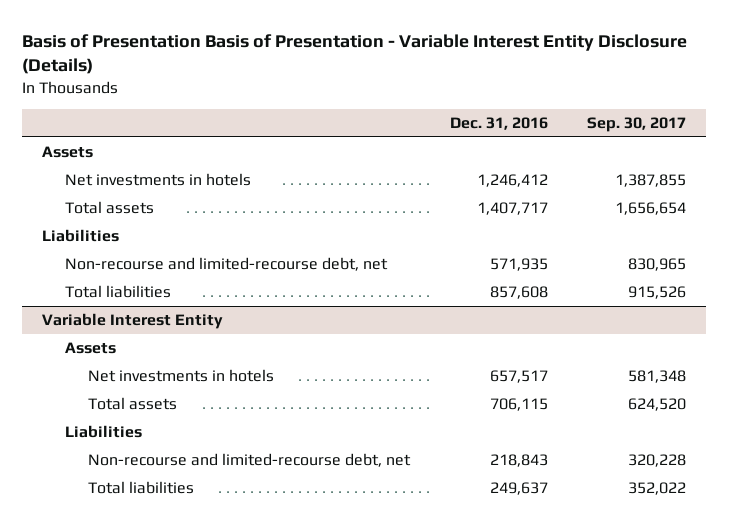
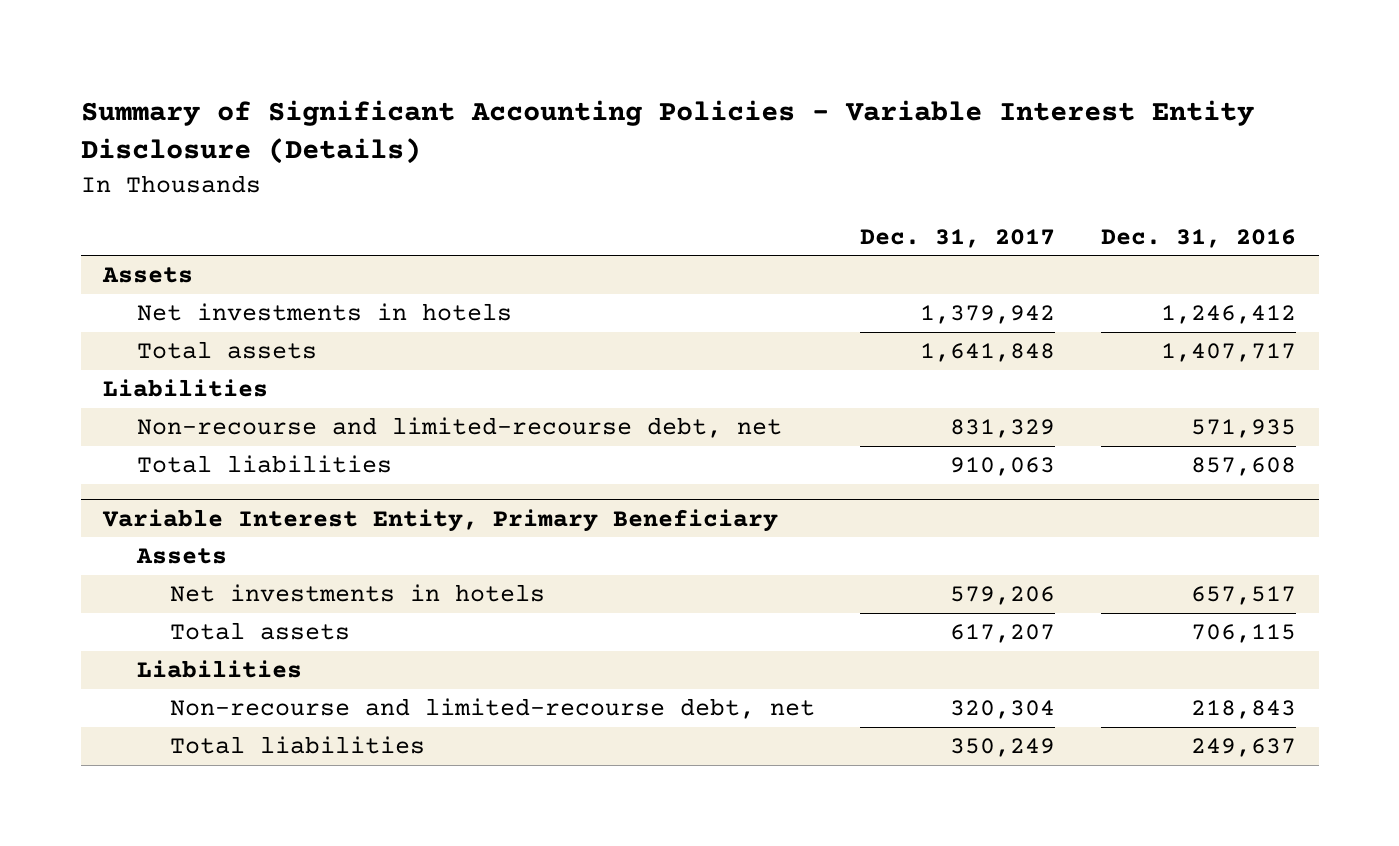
- Basis of Presentation Basis of Presentation - Variable Interest Entity Disclosure (Details)
+ Summary of Significant Accounting Policies - Variable Interest Entity Disclosure (Details)
- | Dec. 31, 2016 | Sep. 30, 2017
+ | Dec. 31, 2017 | Dec. 31, 2016
- Variable Interest Entity
+ Variable Interest Entity, Primary Beneficiary

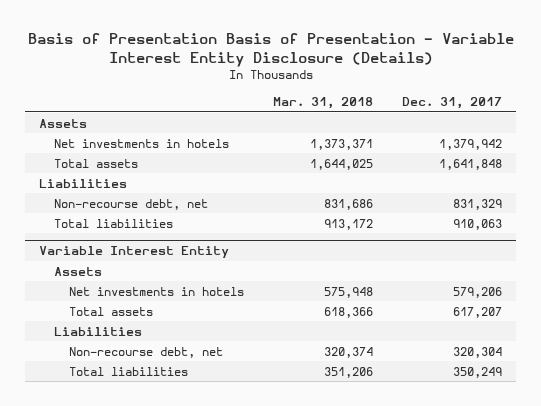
- Summary of Significant Accounting Policies - Variable Interest Entity Disclosure (Details)
+ Basis of Presentation Basis of Presentation - Variable Interest Entity Disclosure (Details)
- | Dec. 31, 2017 | Dec. 31, 2016
+ | Mar. 31, 2018 | Dec. 31, 2017
- Non-recourse and limited-recourse debt, net | 831,329 | 571,935
+ Non-recourse debt, net | 831,686 | 831,329
- Variable Interest Entity, Primary Beneficiary
+ Variable Interest Entity
- Non-recourse and limited-recourse debt, net | 320,304 | 218,843
+ Non-recourse debt, net | 320,374 | 320,304

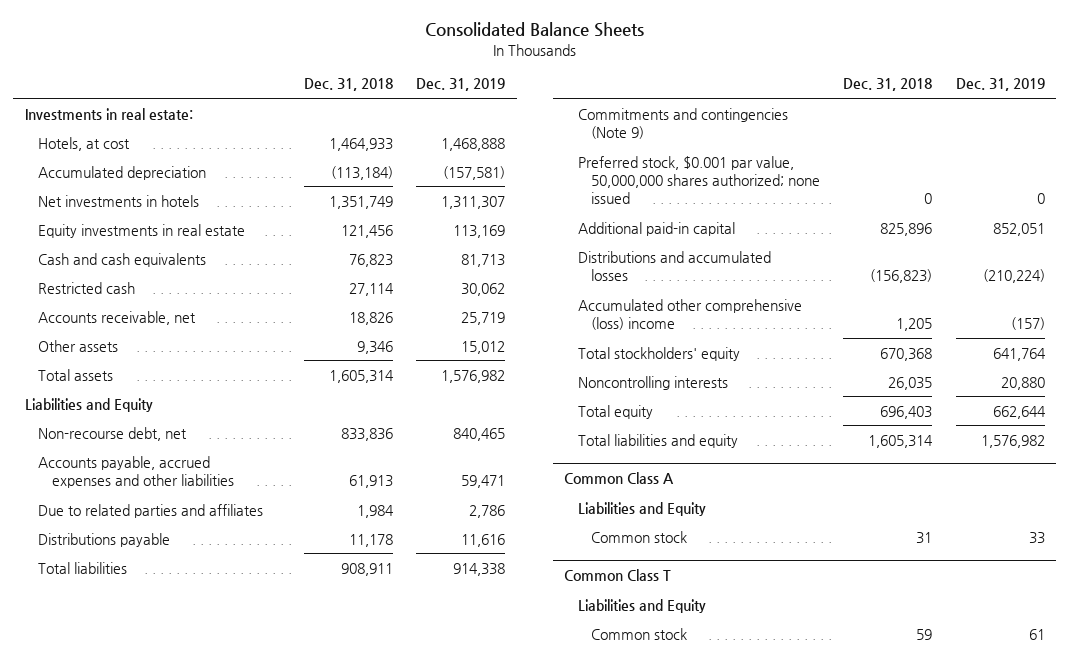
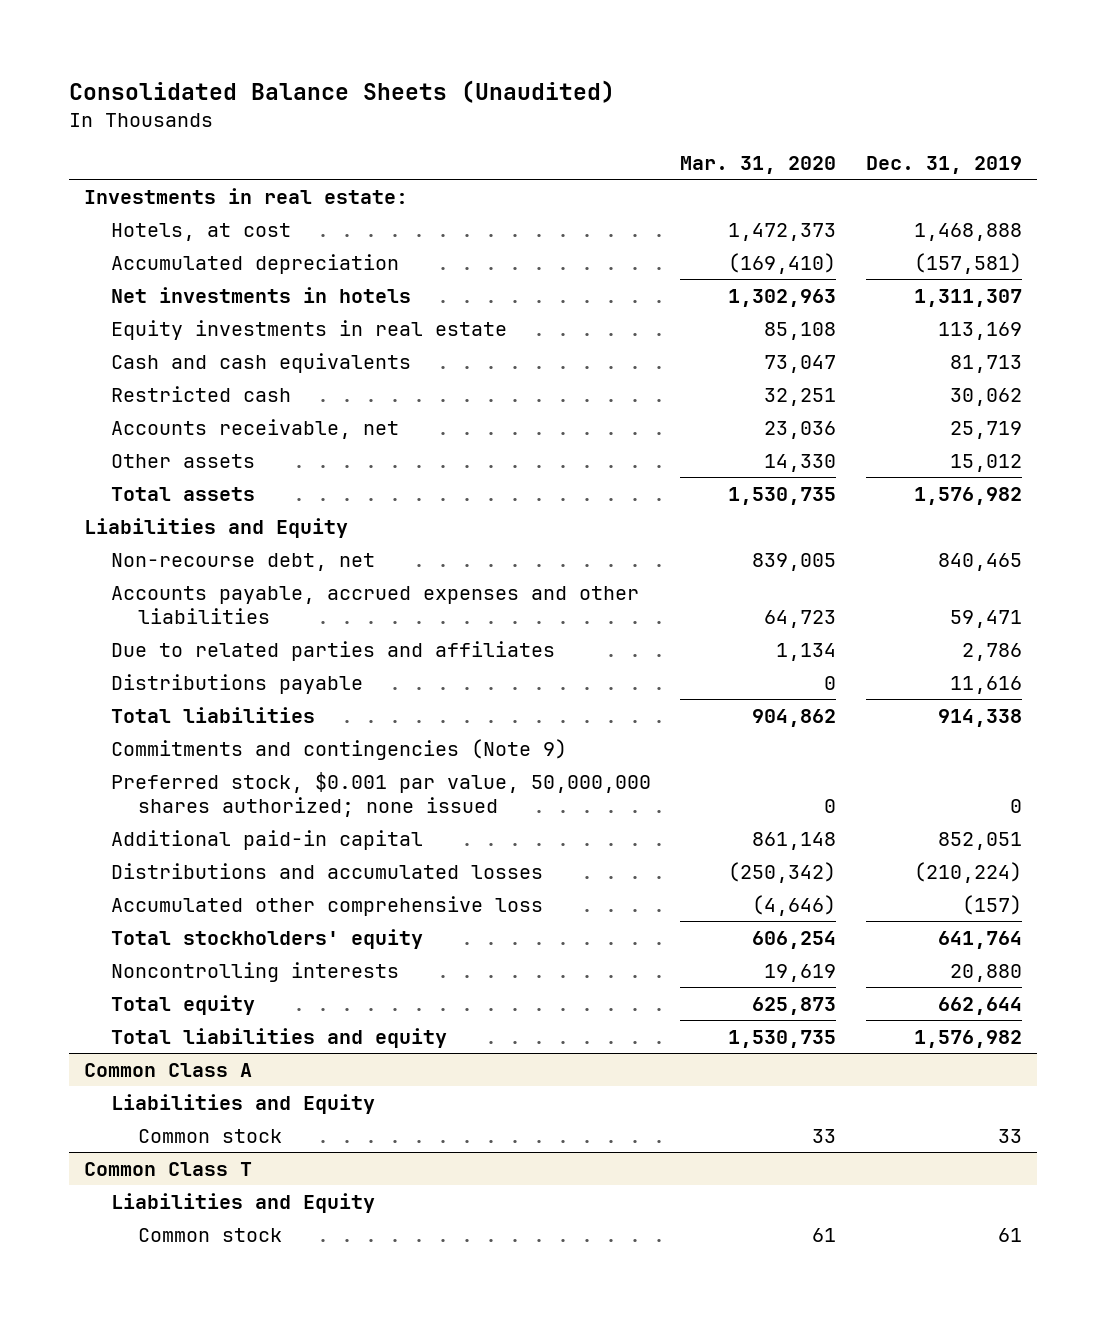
- Consolidated Balance Sheets
+ Consolidated Balance Sheets (Unaudited)
- | Dec. 31, 2018 | Dec. 31, 2019
+ | Mar. 31, 2020 | Dec. 31, 2019
- Accumulated other comprehensive (loss) income | 1,205 | (157)
+ Accumulated other comprehensive loss | (4,646) | (157)

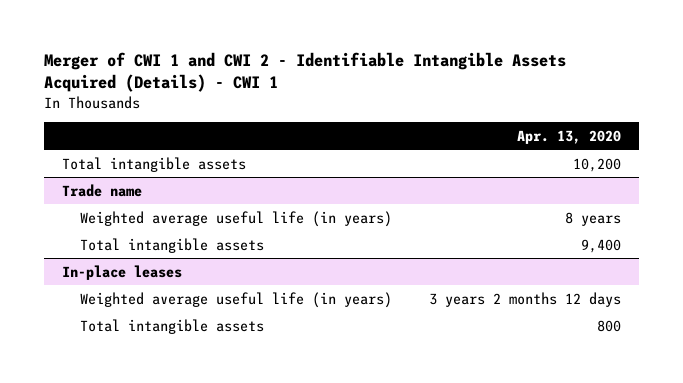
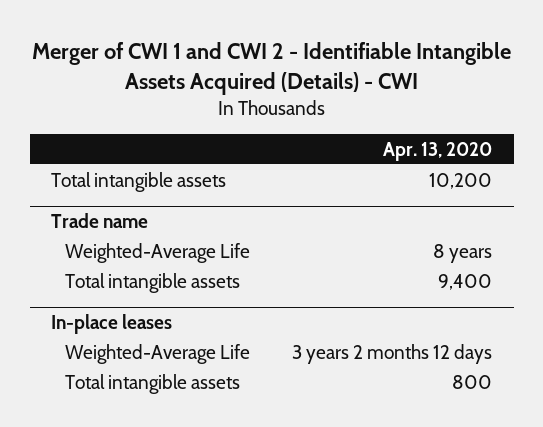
- Merger of CWI 1 and CWI 2 - Identifiable Intangible Assets Acquired (Details) - CWI 1
+ Merger of CWI 1 and CWI 2 - Identifiable Intangible Assets Acquired (Details) - CWI
@ Trade name
- Weighted average useful life (in years) | 8 years
+ Weighted-Average Life | 8 years
@ In-place leases
- Weighted average useful life (in years) | 3 years 2 months 12 days
+ Weighted-Average Life | 3 years 2 months 12 days

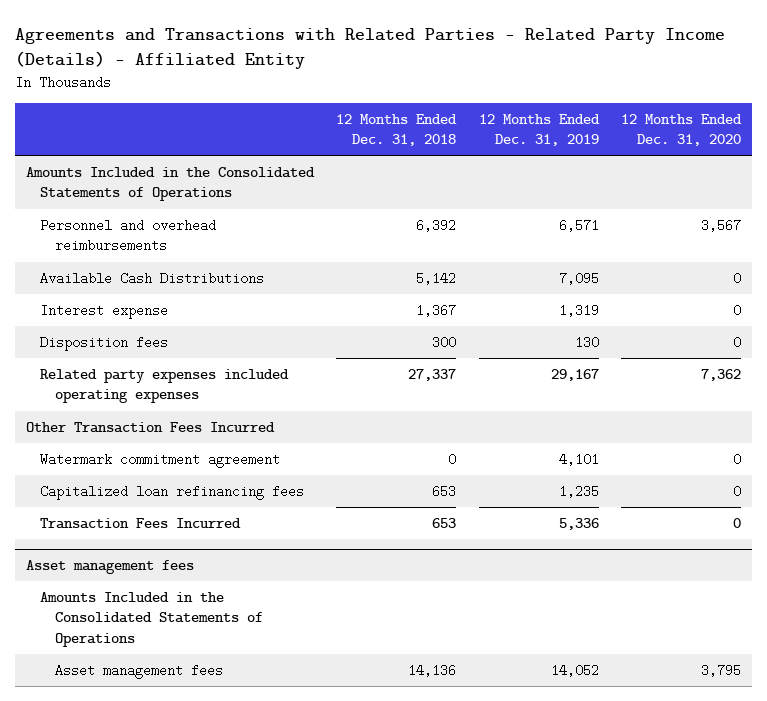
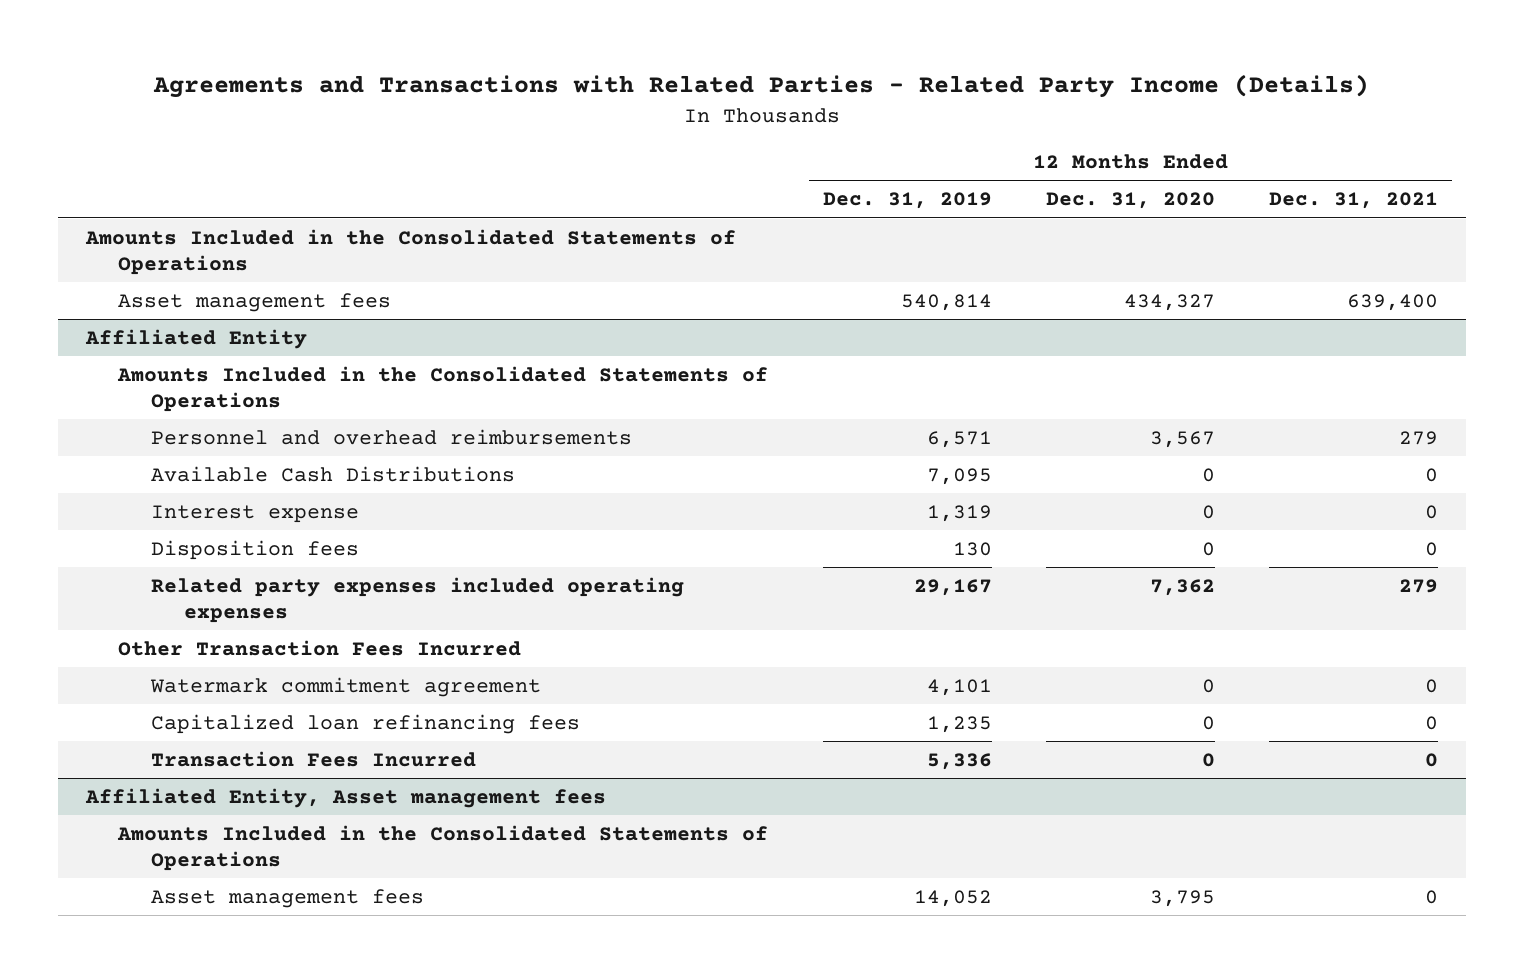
- Agreements and Transactions with Related Parties - Related Party Income (Details) - Affiliated Entity
+ Agreements and Transactions with Related Parties - Related Party Income (Details)
- | 12 Months Ended Dec. 31, 2018 | 12 Months Ended Dec. 31, 2019 | 12 Months Ended Dec. 31, 2020
+ | 12 Months Ended Dec. 31, 2019 | 12 Months Ended Dec. 31, 2020 | 12 Months Ended Dec. 31, 2021
+ Asset management fees | 540,814 | 434,327 | 639,400
+ Affiliated Entity
+ Amounts Included in the Consolidated Statements of Operations
- Asset management fees
+ Affiliated Entity, Asset management fees

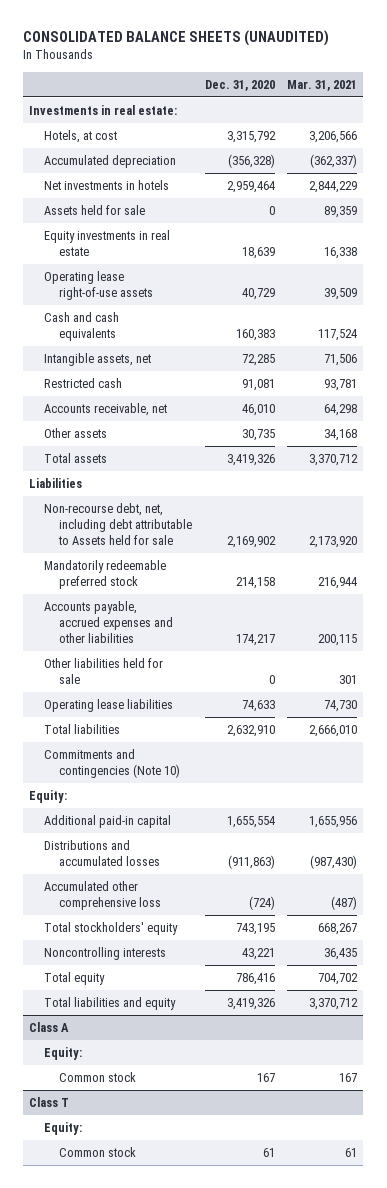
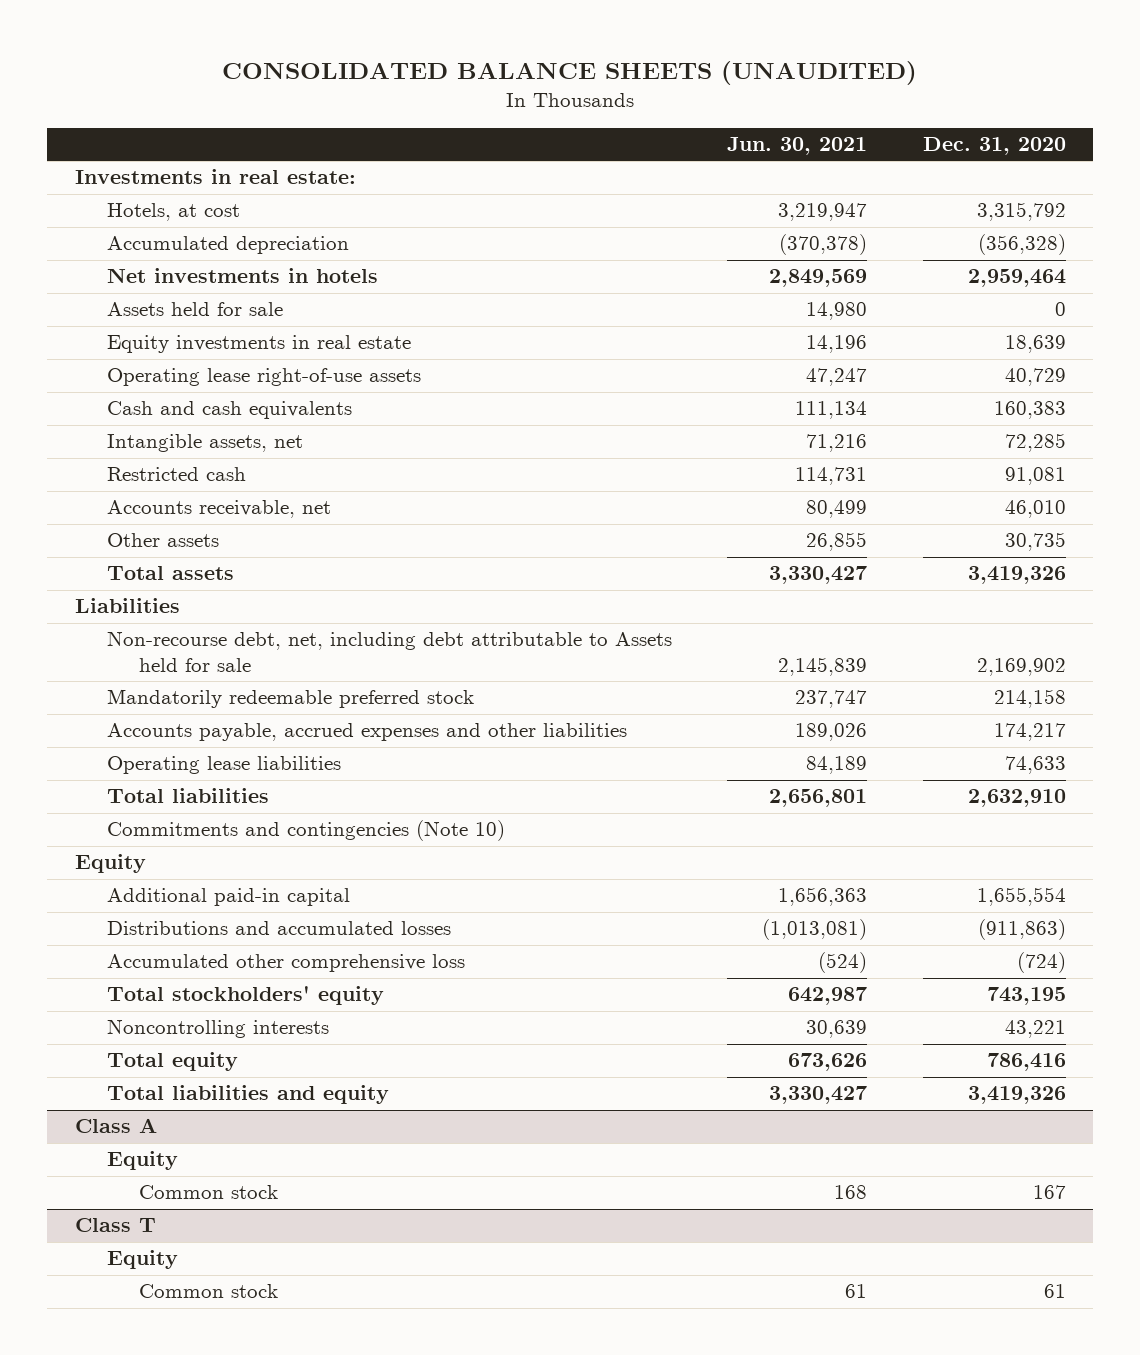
- | Dec. 31, 2020 | Mar. 31, 2021
+ | Jun. 30, 2021 | Dec. 31, 2020
- Other liabilities held for sale | 0 | 301
- Equity:
+ Equity
@ Class A
- Equity:
+ Equity
@ Class T
- Equity:
+ Equity

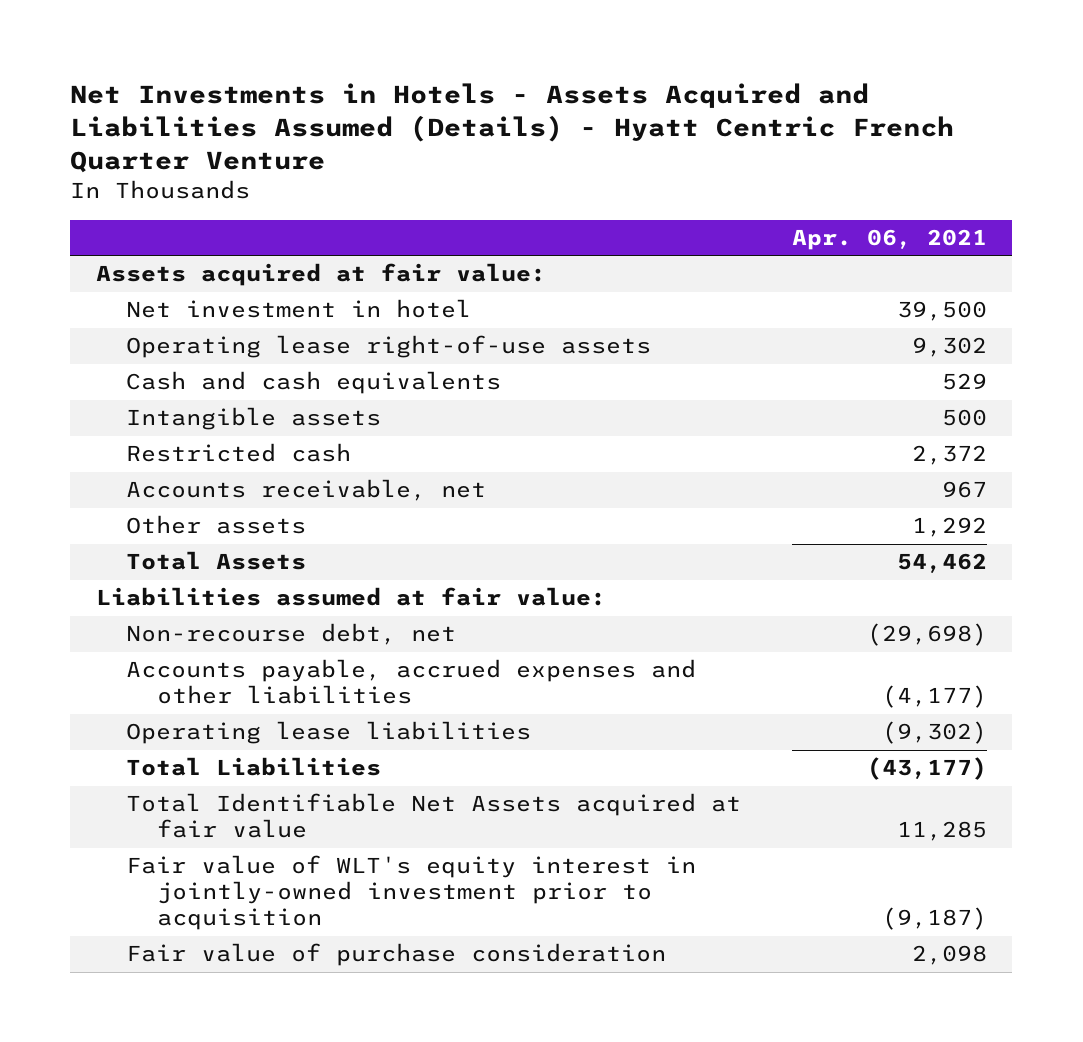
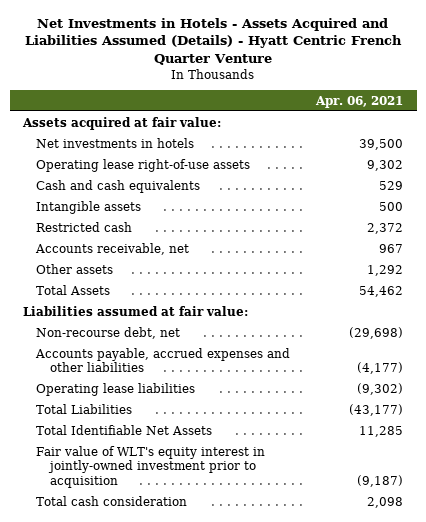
- Net investment in hotel | 39,500
+ Net investments in hotels | 39,500
- Total Identifiable Net Assets acquired at fair value | 11,285
+ Total Identifiable Net Assets | 11,285
- Fair value of purchase consideration | 2,098
+ Total cash consideration | 2,098

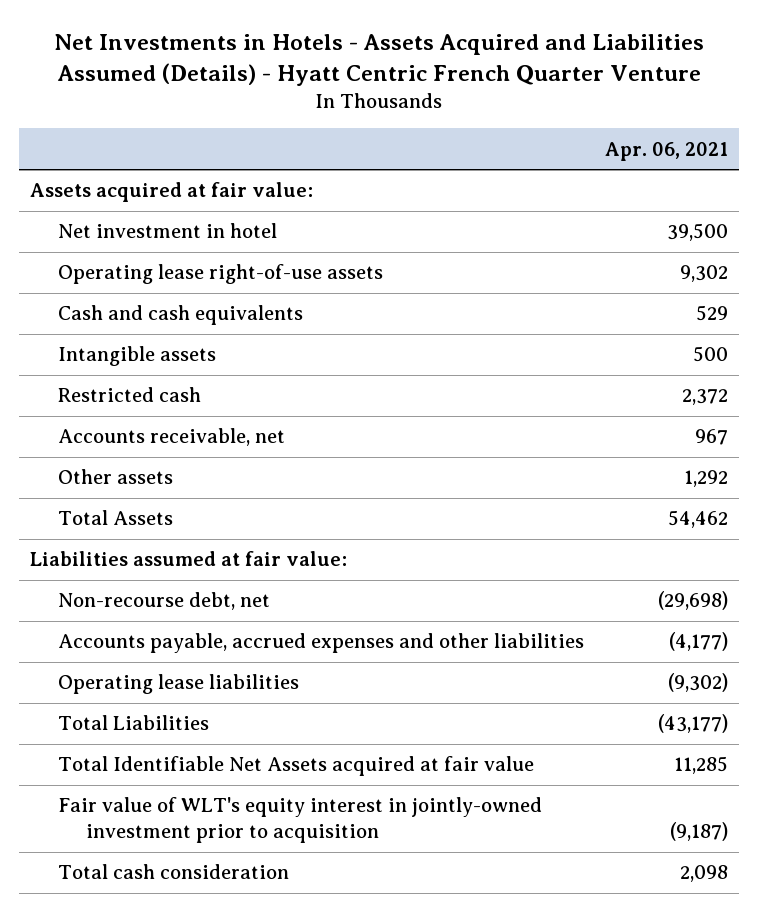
- Net investments in hotels | 39,500
+ Net investment in hotel | 39,500
- Total Identifiable Net Assets | 11,285
+ Total Identifiable Net Assets acquired at fair value | 11,285

